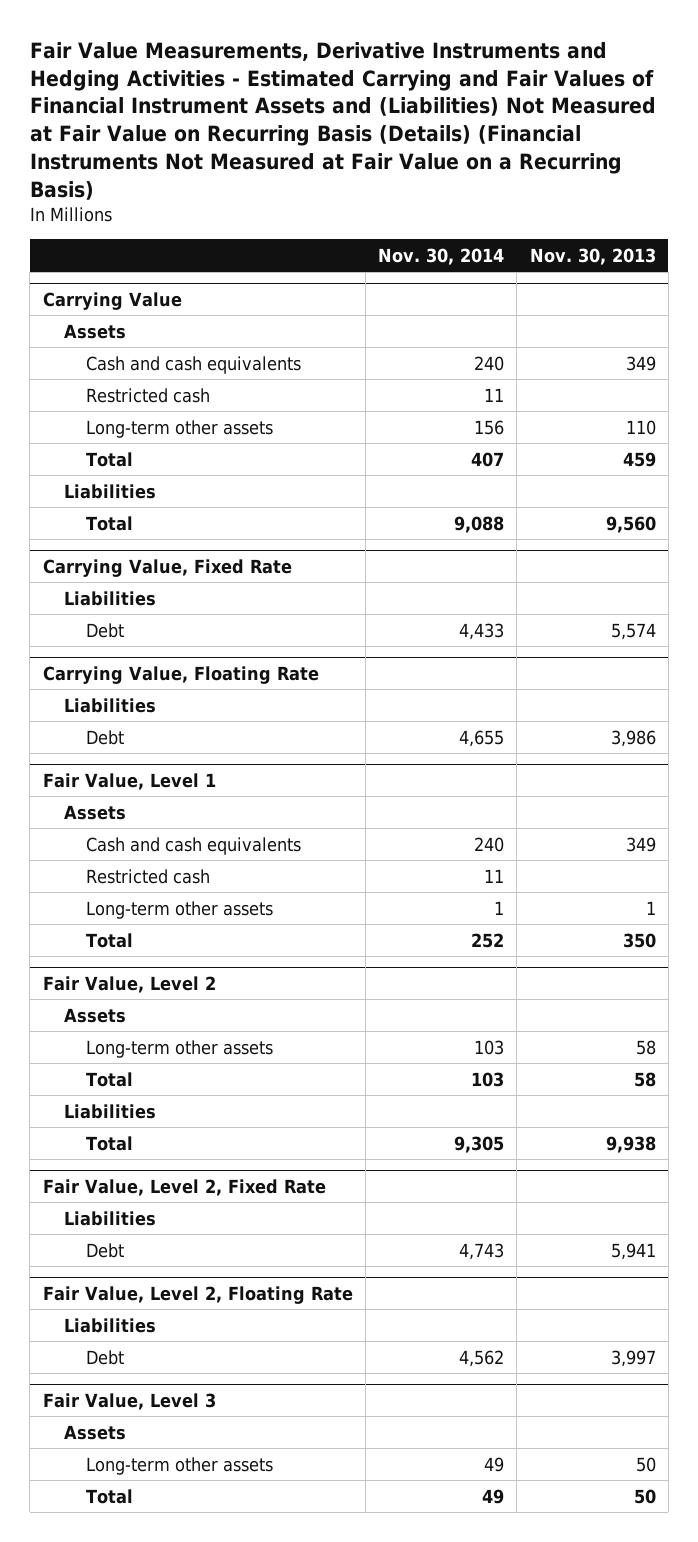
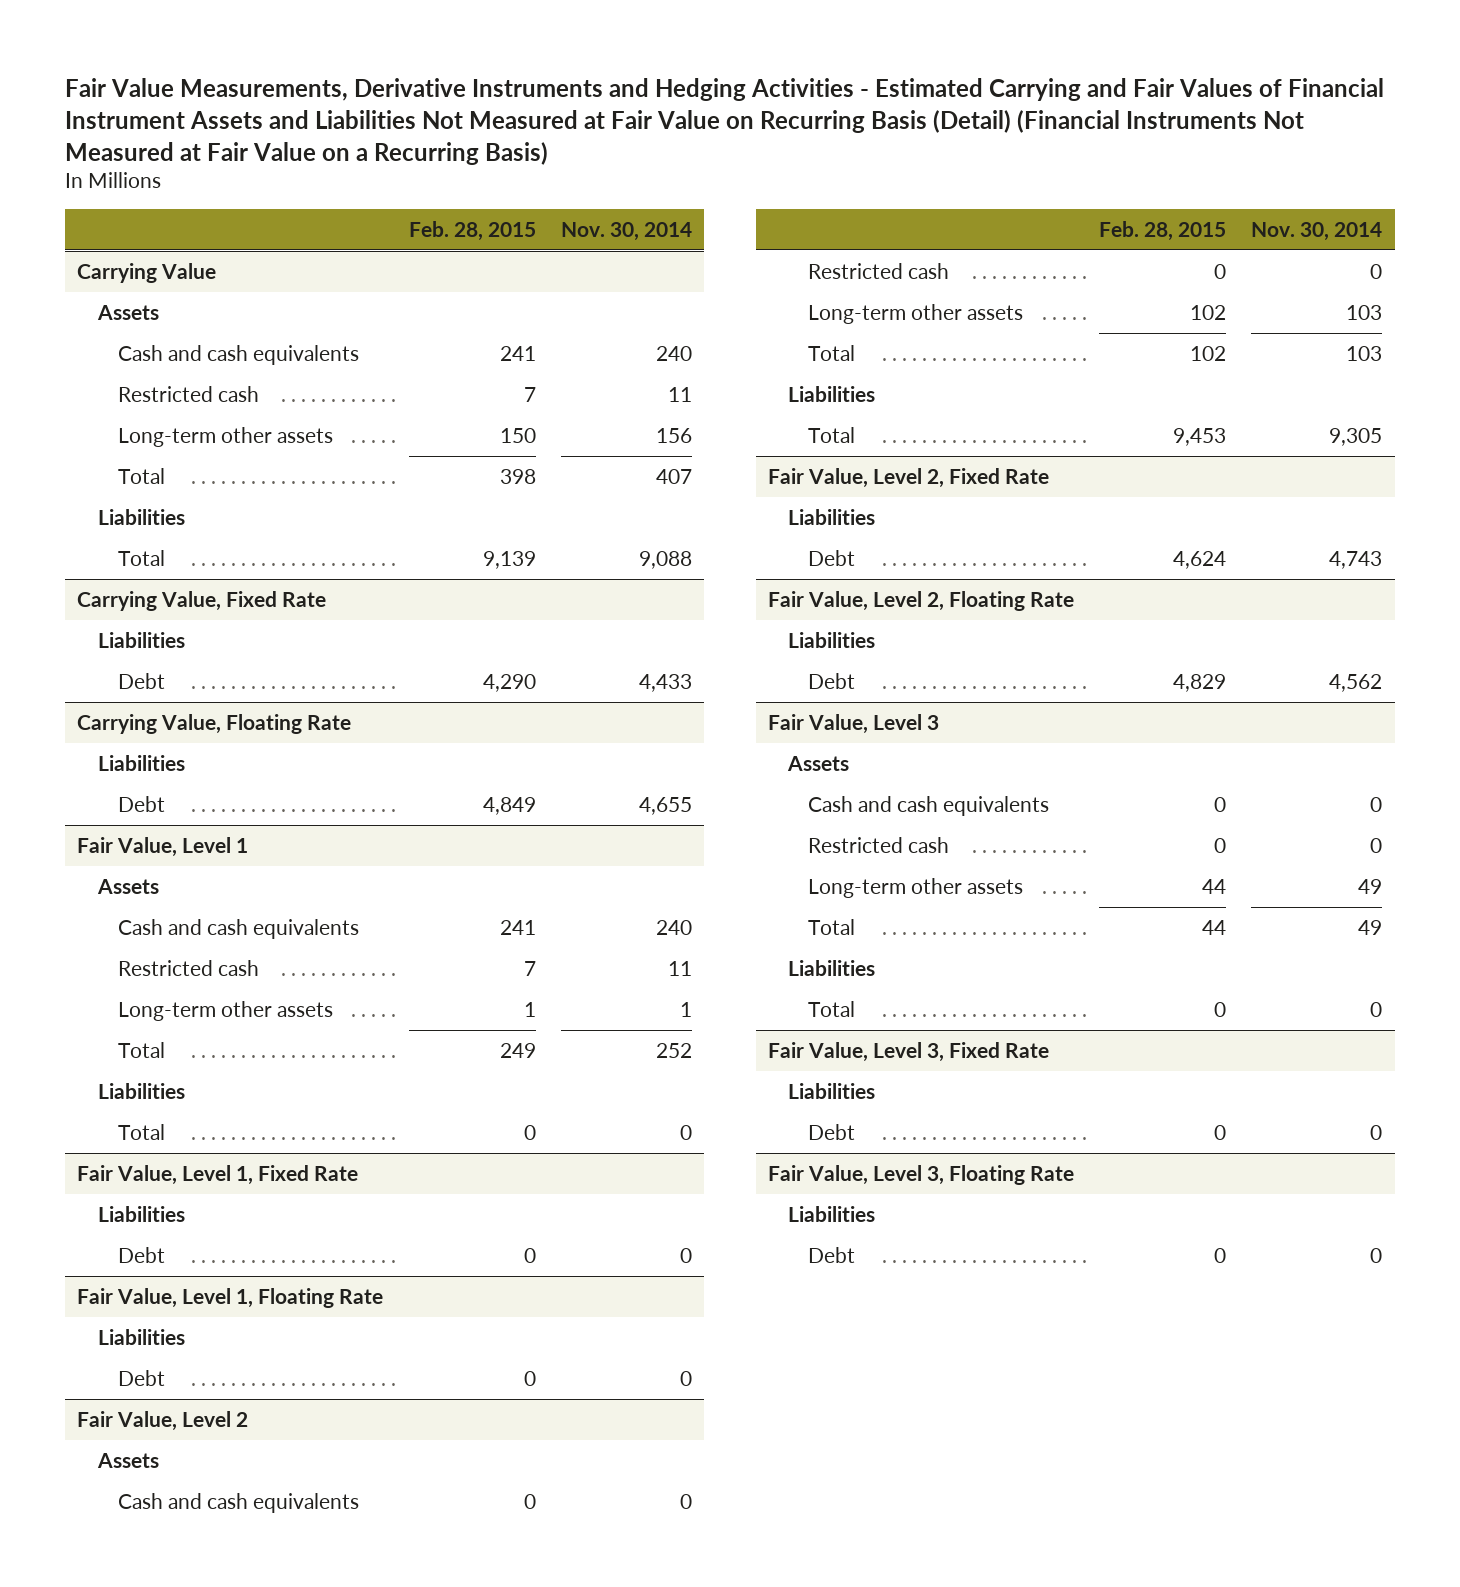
- Fair Value Measurements, Derivative Instruments and Hedging Activities - Estimated Carrying and Fair Values of Financial Instrument Assets and (Liabilities) Not Measured at Fair Value on Recurring Basis (Details) (Financial Instruments Not Measured at Fair Value on a Recurring Basis)
+ Fair Value Measurements, Derivative Instruments and Hedging Activities - Estimated Carrying and Fair Values of Financial Instrument Assets and Liabilities Not Measured at Fair Value on Recurring Basis (Detail) (Financial Instruments Not Measured at Fair Value on a Recurring Basis)
- | Nov. 30, 2014 | Nov. 30, 2013
+ | Feb. 28, 2015 | Nov. 30, 2014
@ Fair Value, Level 1
+ Liabilities
+ Total | 0 | 0
+ Fair Value, Level 1, Fixed Rate
+ Liabilities
+ Debt | 0 | 0
+ Fair Value, Level 1, Floating Rate
+ Liabilities
+ Debt | 0 | 0
@ Fair Value, Level 2
+ Cash and cash equivalents | 0 | 0
+ Restricted cash | 0 | 0
@ Fair Value, Level 3
+ Cash and cash equivalents | 0 | 0
+ Restricted cash | 0 | 0
+ Liabilities
+ Total | 0 | 0
+ Fair Value, Level 3, Fixed Rate
+ Liabilities
+ Debt | 0 | 0
+ Fair Value, Level 3, Floating Rate
+ Liabilities
+ Debt | 0 | 0

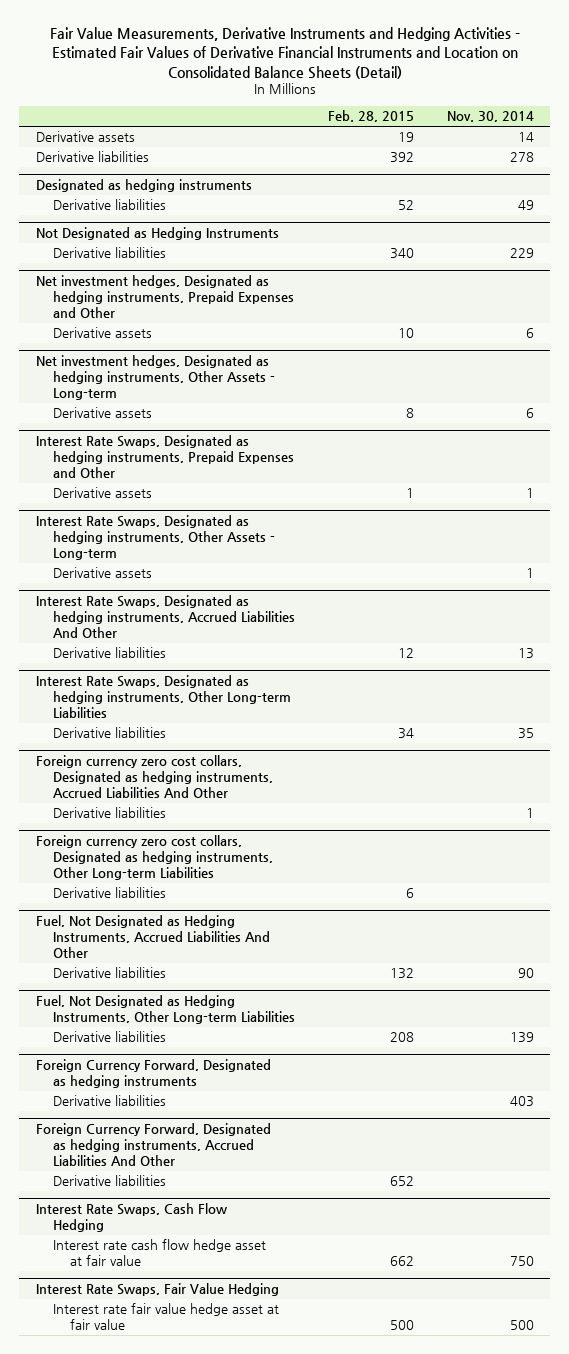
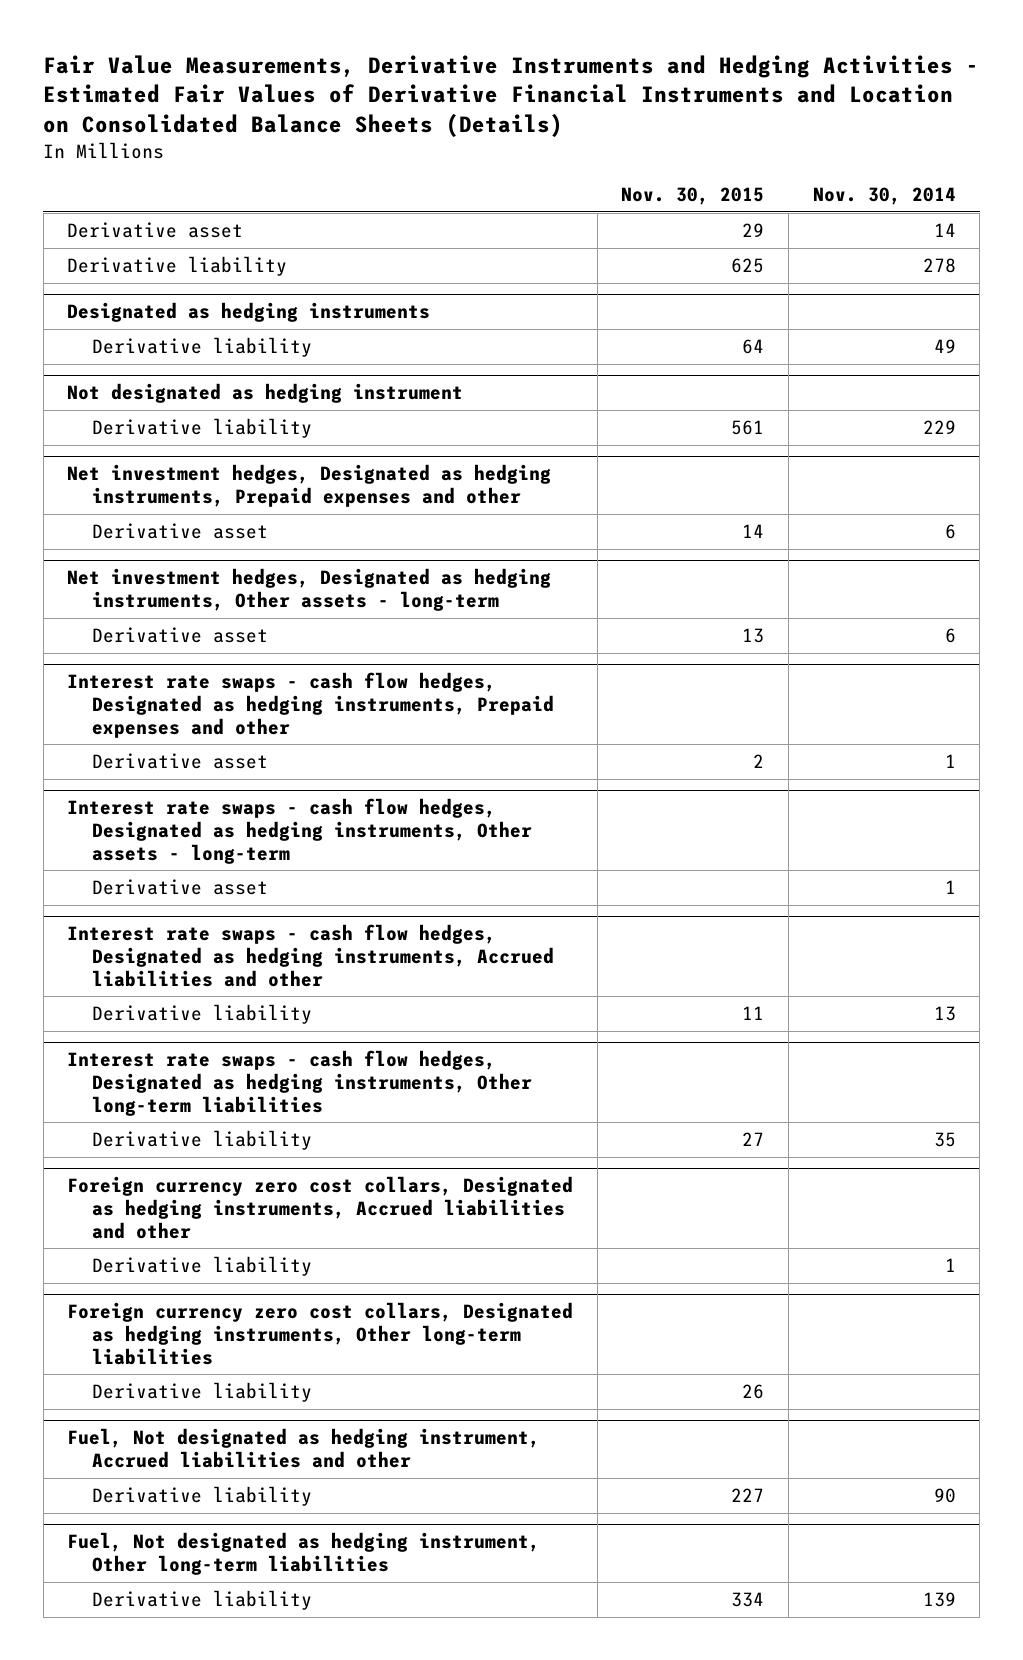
- Fair Value Measurements, Derivative Instruments and Hedging Activities - Estimated Fair Values of Derivative Financial Instruments and Location on Consolidated Balance Sheets (Detail)
+ Fair Value Measurements, Derivative Instruments and Hedging Activities - Estimated Fair Values of Derivative Financial Instruments and Location on Consolidated Balance Sheets (Details)
- | Feb. 28, 2015 | Nov. 30, 2014
+ | Nov. 30, 2015 | Nov. 30, 2014
- Derivative assets | 19 | 14
- Derivative liabilities | 392 | 278
+ Derivative asset | 29 | 14
+ Derivative liability | 625 | 278
@ Designated as hedging instruments
- Derivative liabilities | 52 | 49
- Not Designated as Hedging Instruments
- Derivative liabilities | 340 | 229
- Net investment hedges, Designated as hedging instruments, Prepaid Expenses and Other
- Derivative assets | 10 | 6
- Net investment hedges, Designated as hedging instruments, Other Assets - Long-term
- Derivative assets | 8 | 6
- Interest Rate Swaps, Designated as hedging instruments, Prepaid Expenses and Other
- Derivative assets | 1 | 1
- Interest Rate Swaps, Designated as hedging instruments, Other Assets - Long-term
- Derivative assets | | 1
- Interest Rate Swaps, Designated as hedging instruments, Accrued Liabilities And Other
- Derivative liabilities | 12 | 13
- Interest Rate Swaps, Designated as hedging instruments, Other Long-term Liabilities
- Derivative liabilities | 34 | 35
- Foreign currency zero cost collars, Designated as hedging instruments, Accrued Liabilities And Other
- Derivative liabilities | | 1
- Foreign currency zero cost collars, Designated as hedging instruments, Other Long-term Liabilities
- Derivative liabilities | 6 |
- Fuel, Not Designated as Hedging Instruments, Accrued Liabilities And Other
- Derivative liabilities | 132 | 90
- Fuel, Not Designated as Hedging Instruments, Other Long-term Liabilities
- Derivative liabilities | 208 | 139
- Foreign Currency Forward, Designated as hedging instruments
- Derivative liabilities | | 403
- Foreign Currency Forward, Designated as hedging instruments, Accrued Liabilities And Other
- Derivative liabilities | 652 |
- Interest Rate Swaps, Cash Flow Hedging
- Interest rate cash flow hedge asset at fair value | 662 | 750
- Interest Rate Swaps, Fair Value Hedging
- Interest rate fair value hedge asset at fair value | 500 | 500
@ Designated as hedging instruments
+ Derivative liability | 64 | 49
+ Not designated as hedging instrument
+ Derivative liability | 561 | 229
+ Net investment hedges, Designated as hedging instruments, Prepaid expenses and other
+ Derivative asset | 14 | 6
+ Net investment hedges, Designated as hedging instruments, Other assets - long-term
+ Derivative asset | 13 | 6
+ Interest rate swaps - cash flow hedges, Designated as hedging instruments, Prepaid expenses and other
+ Derivative asset | 2 | 1
+ Interest rate swaps - cash flow hedges, Designated as hedging instruments, Other assets - long-term
+ Derivative asset | | 1
+ Interest rate swaps - cash flow hedges, Designated as hedging instruments, Accrued liabilities and other
+ Derivative liability | 11 | 13
+ Interest rate swaps - cash flow hedges, Designated as hedging instruments, Other long-term liabilities
+ Derivative liability | 27 | 35
+ Foreign currency zero cost collars, Designated as hedging instruments, Accrued liabilities and other
+ Derivative liability | | 1
+ Foreign currency zero cost collars, Designated as hedging instruments, Other long-term liabilities
+ Derivative liability | 26 |
+ Fuel, Not designated as hedging instrument, Accrued liabilities and other
+ Derivative liability | 227 | 90
+ Fuel, Not designated as hedging instrument, Other long-term liabilities
+ Derivative liability | 334 | 139

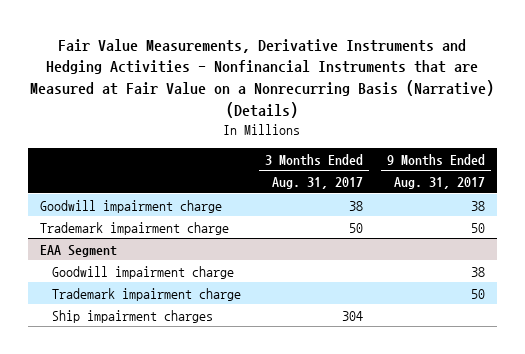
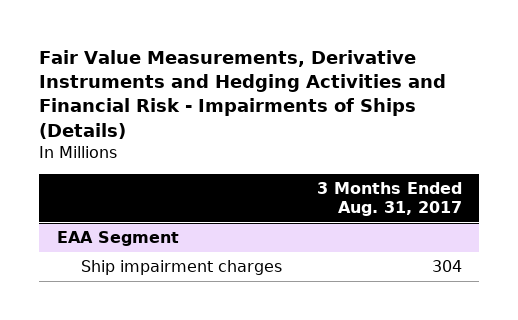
- Fair Value Measurements, Derivative Instruments and Hedging Activities - Nonfinancial Instruments that are Measured at Fair Value on a Nonrecurring Basis (Narrative) (Details)
+ Fair Value Measurements, Derivative Instruments and Hedging Activities and Financial Risk - Impairments of Ships (Details)
- | 3 Months Ended Aug. 31, 2017 | 9 Months Ended Aug. 31, 2017
+ | 3 Months Ended Aug. 31, 2017
- Goodwill impairment charge | 38 | 38
- Trademark impairment charge | 50 | 50
@ EAA Segment
- Goodwill impairment charge | | 38
- Trademark impairment charge | | 50

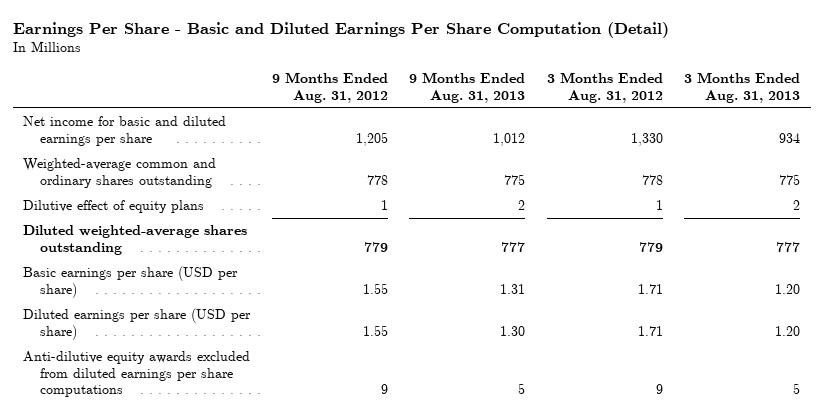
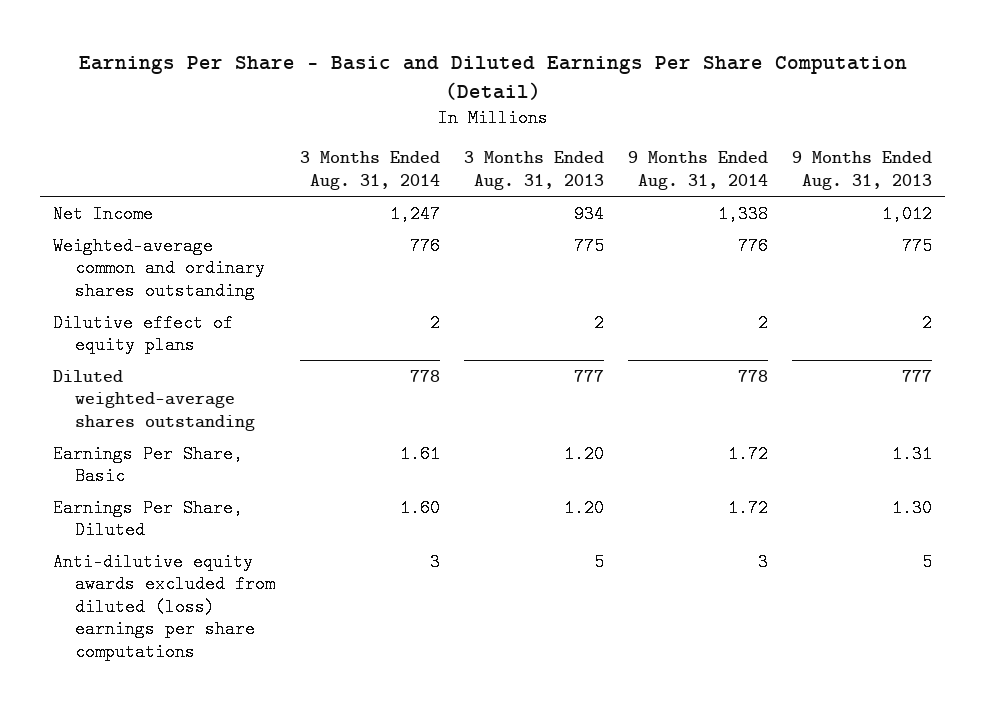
- | 9 Months Ended Aug. 31, 2012 | 9 Months Ended Aug. 31, 2013 | 3 Months Ended Aug. 31, 2012 | 3 Months Ended Aug. 31, 2013
+ | 3 Months Ended Aug. 31, 2014 | 3 Months Ended Aug. 31, 2013 | 9 Months Ended Aug. 31, 2014 | 9 Months Ended Aug. 31, 2013
- Net income for basic and diluted earnings per share | 1,205 | 1,012 | 1,330 | 934
+ Net Income | 1,247 | 934 | 1,338 | 1,012
- Basic earnings per share (USD per share) | 1.55 | 1.31 | 1.71 | 1.20
- Diluted earnings per share (USD per share) | 1.55 | 1.30 | 1.71 | 1.20
- Anti-dilutive equity awards excluded from diluted earnings per share computations | 9 | 5 | 9 | 5
+ Earnings Per Share, Basic | 1.61 | 1.20 | 1.72 | 1.31
+ Earnings Per Share, Diluted | 1.60 | 1.20 | 1.72 | 1.30
+ Anti-dilutive equity awards excluded from diluted (loss) earnings per share computations | 3 | 5 | 3 | 5

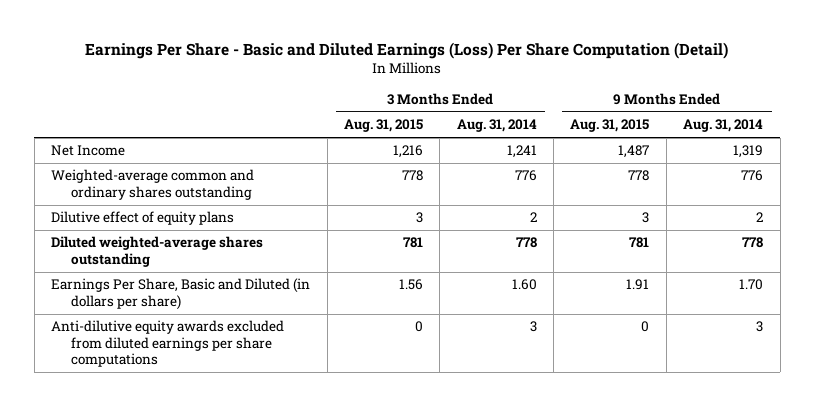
- Earnings Per Share - Basic and Diluted Earnings Per Share Computation (Detail)
+ Earnings Per Share - Basic and Diluted Earnings (Loss) Per Share Computation (Detail)
- | 3 Months Ended Aug. 31, 2014 | 3 Months Ended Aug. 31, 2013 | 9 Months Ended Aug. 31, 2014 | 9 Months Ended Aug. 31, 2013
+ | 3 Months Ended Aug. 31, 2015 | 3 Months Ended Aug. 31, 2014 | 9 Months Ended Aug. 31, 2015 | 9 Months Ended Aug. 31, 2014
- Net Income | 1,247 | 934 | 1,338 | 1,012
+ Net Income | 1,216 | 1,241 | 1,487 | 1,319
- Earnings Per Share, Basic | 1.61 | 1.20 | 1.72 | 1.31
- Earnings Per Share, Diluted | 1.60 | 1.20 | 1.72 | 1.30
- Anti-dilutive equity awards excluded from diluted (loss) earnings per share computations | 3 | 5 | 3 | 5
+ Earnings Per Share, Basic and Diluted (in dollars per share) | 1.56 | 1.60 | 1.91 | 1.70
+ Anti-dilutive equity awards excluded from diluted earnings per share computations | 0 | 3 | 0 | 3

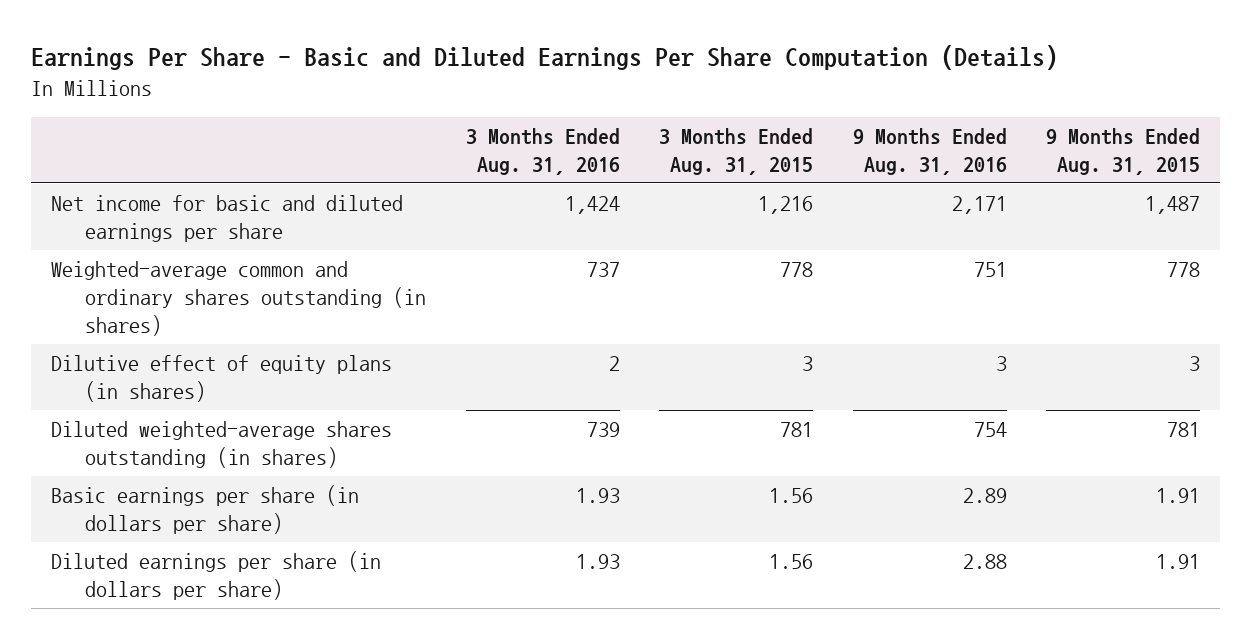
- Earnings Per Share - Basic and Diluted Earnings (Loss) Per Share Computation (Detail)
+ Earnings Per Share - Basic and Diluted Earnings Per Share Computation (Details)
- | 3 Months Ended Aug. 31, 2015 | 3 Months Ended Aug. 31, 2014 | 9 Months Ended Aug. 31, 2015 | 9 Months Ended Aug. 31, 2014
+ | 3 Months Ended Aug. 31, 2016 | 3 Months Ended Aug. 31, 2015 | 9 Months Ended Aug. 31, 2016 | 9 Months Ended Aug. 31, 2015
- Net Income | 1,216 | 1,241 | 1,487 | 1,319
- Weighted-average common and ordinary shares outstanding | 778 | 776 | 778 | 776
- Dilutive effect of equity plans | 3 | 2 | 3 | 2
- Diluted weighted-average shares outstanding | 781 | 778 | 781 | 778
- Earnings Per Share, Basic and Diluted (in dollars per share) | 1.56 | 1.60 | 1.91 | 1.70
- Anti-dilutive equity awards excluded from diluted earnings per share computations | 0 | 3 | 0 | 3
+ Net income for basic and diluted earnings per share | 1,424 | 1,216 | 2,171 | 1,487
+ Weighted-average common and ordinary shares outstanding (in shares) | 737 | 778 | 751 | 778
+ Dilutive effect of equity plans (in shares) | 2 | 3 | 3 | 3
+ Diluted weighted-average shares outstanding (in shares) | 739 | 781 | 754 | 781
+ Basic earnings per share (in dollars per share) | 1.93 | 1.56 | 2.89 | 1.91
+ Diluted earnings per share (in dollars per share) | 1.93 | 1.56 | 2.88 | 1.91

